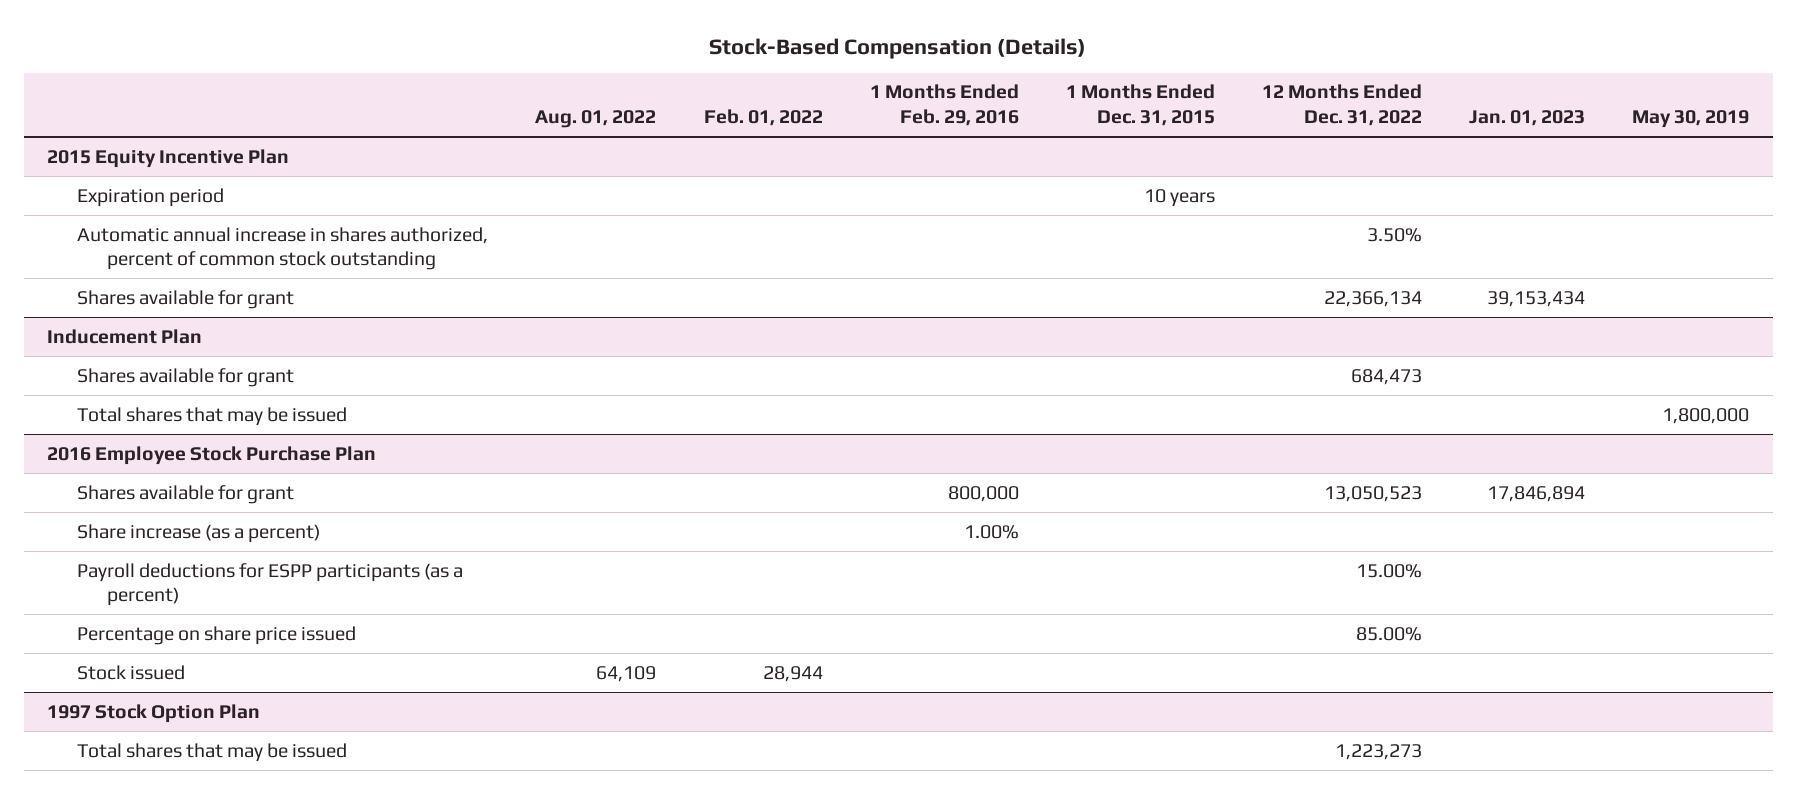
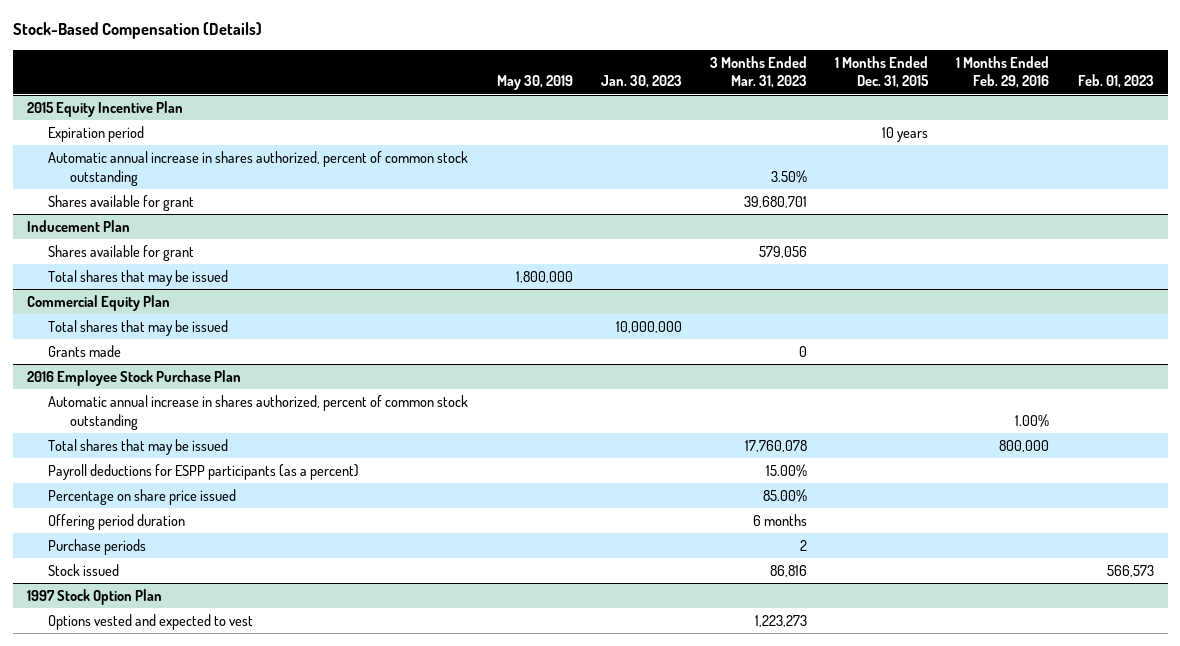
- | Aug. 01, 2022 | Feb. 01, 2022 | 1 Months Ended Feb. 29, 2016 | 1 Months Ended Dec. 31, 2015 | 12 Months Ended Dec. 31, 2022 | Jan. 01, 2023 | May 30, 2019
+ | May 30, 2019 | Jan. 30, 2023 | 3 Months Ended Mar. 31, 2023 | 1 Months Ended Dec. 31, 2015 | 1 Months Ended Feb. 29, 2016 | Feb. 01, 2023
+ Commercial Equity Plan
+ Total shares that may be issued | | 10,000,000 | | | |
+ Grants made | | | 0 | | |
@ 2016 Employee Stock Purchase Plan
- Shares available for grant | | | 800,000 | | 13,050,523 | 17,846,894 |
- Share increase (as a percent) | | | 1.00% | | | |
+ Automatic annual increase in shares authorized, percent of common stock outstanding | | | | | 1.00% |
+ Total shares that may be issued | | | 17,760,078 | | 800,000 |
+ Offering period duration | | | 6 months | | |
+ Purchase periods | | | 2 | | |
@ 1997 Stock Option Plan
- Total shares that may be issued | | | | | 1,223,273 | |
+ Options vested and expected to vest | | | 1,223,273 | | |

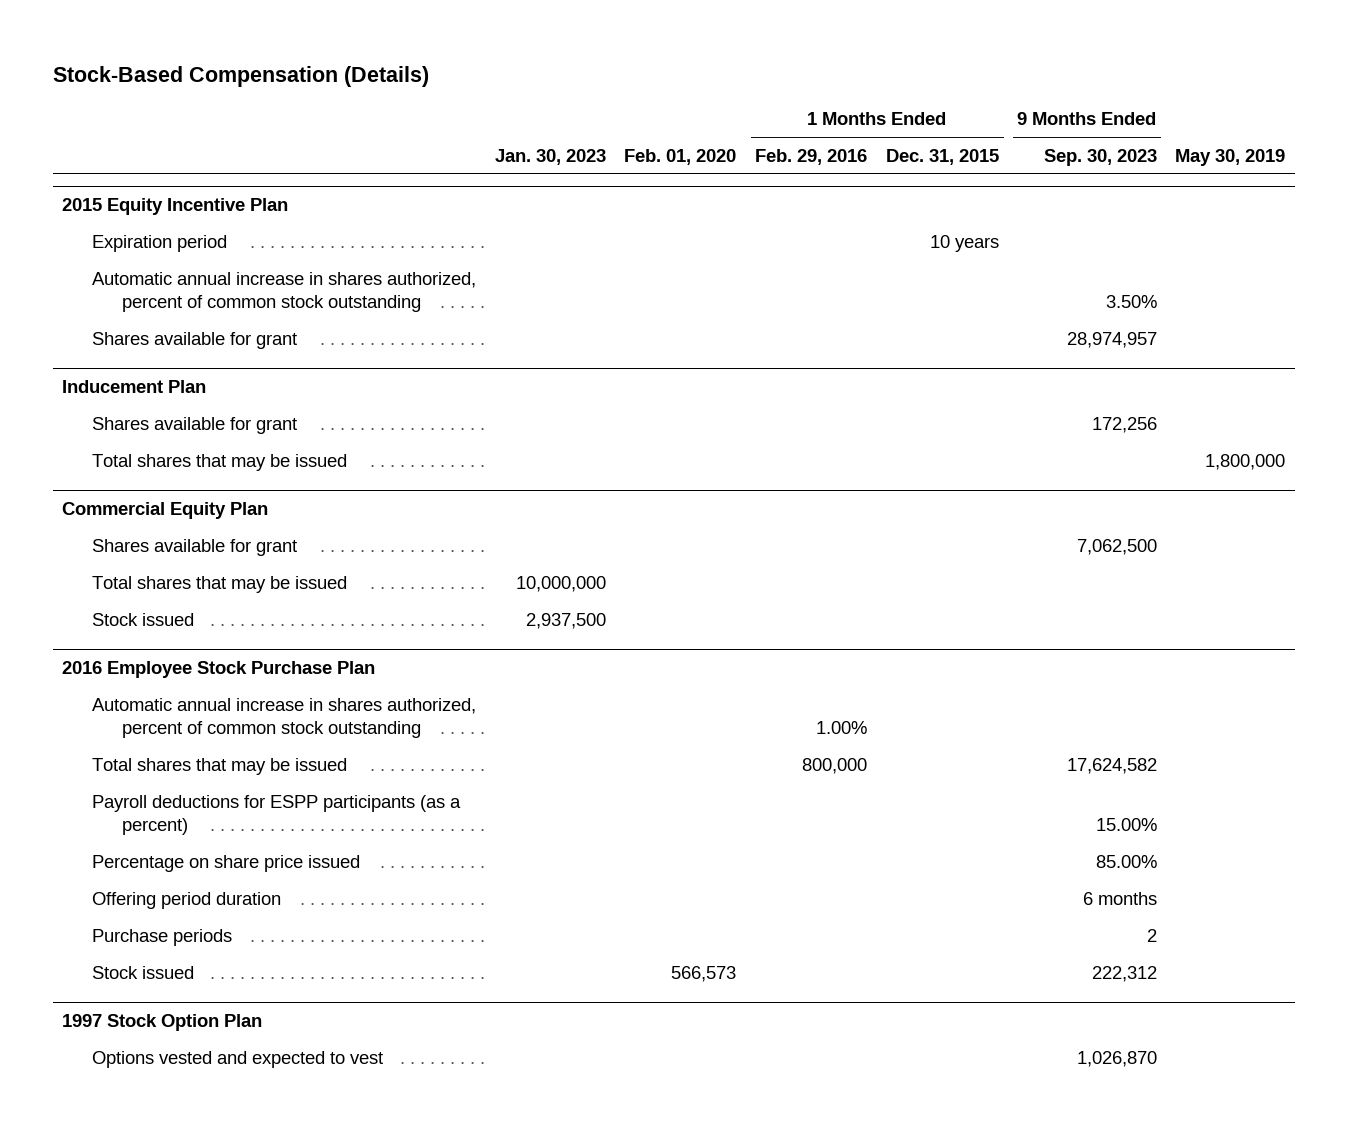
- | May 30, 2019 | Jan. 30, 2023 | 3 Months Ended Mar. 31, 2023 | 1 Months Ended Dec. 31, 2015 | 1 Months Ended Feb. 29, 2016 | Feb. 01, 2023
+ | Jan. 30, 2023 | Feb. 01, 2020 | 1 Months Ended Feb. 29, 2016 | 1 Months Ended Dec. 31, 2015 | 9 Months Ended Sep. 30, 2023 | May 30, 2019
@ Commercial Equity Plan
+ Shares available for grant | | | | | 7,062,500 |
- Grants made | | | 0 | | |
+ Stock issued | 2,937,500 | | | | |

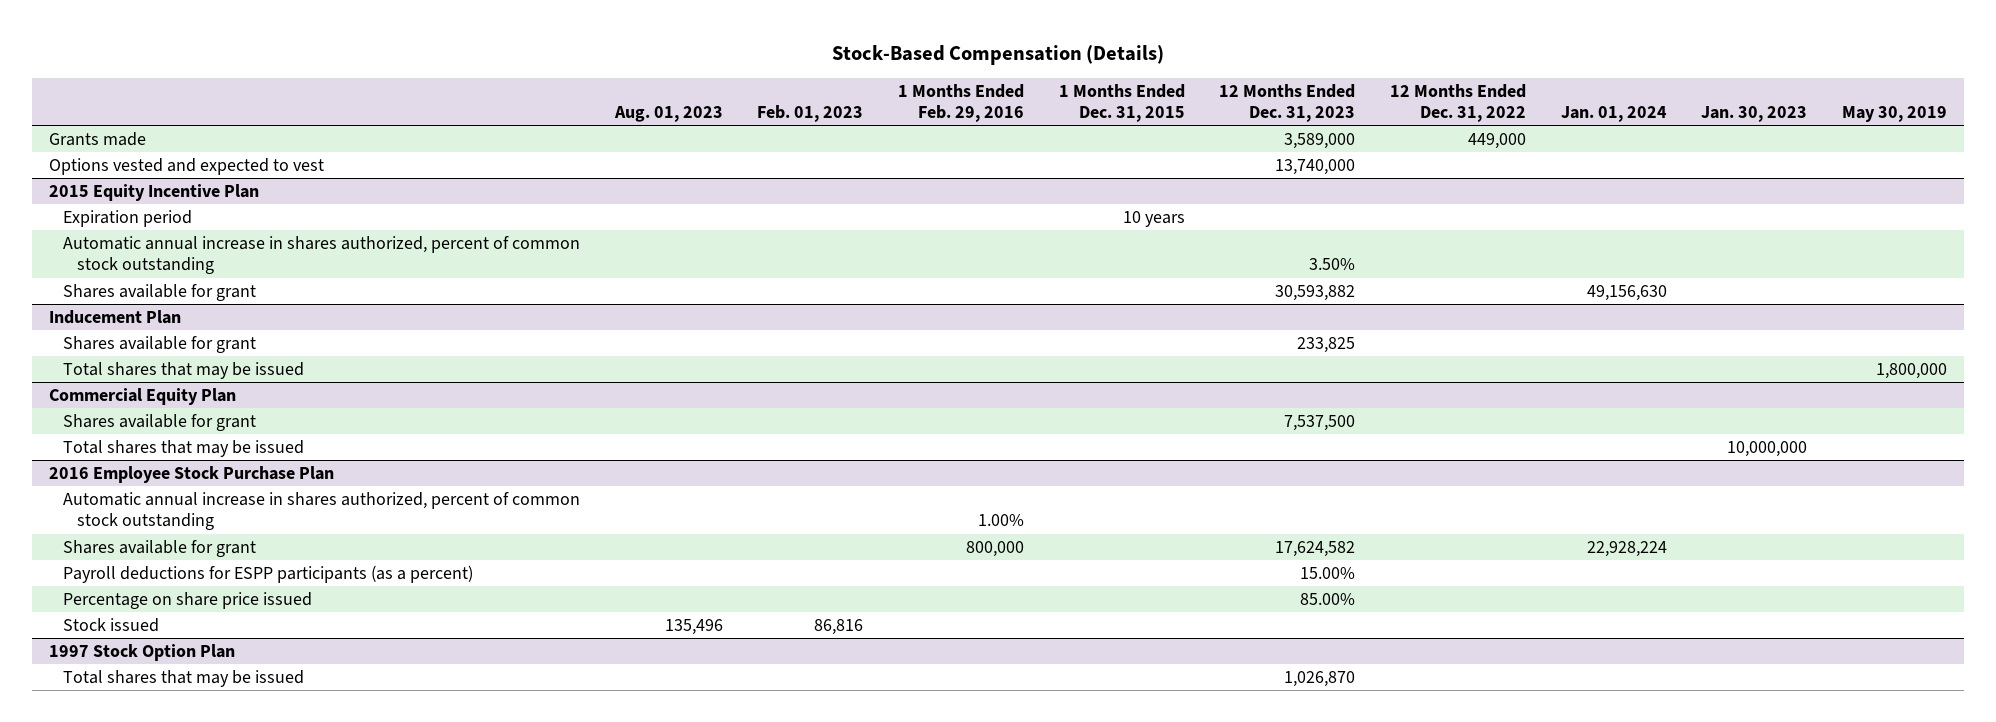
- | Jan. 30, 2023 | Feb. 01, 2020 | 1 Months Ended Feb. 29, 2016 | 1 Months Ended Dec. 31, 2015 | 9 Months Ended Sep. 30, 2023 | May 30, 2019
+ | Aug. 01, 2023 | Feb. 01, 2023 | 1 Months Ended Feb. 29, 2016 | 1 Months Ended Dec. 31, 2015 | 12 Months Ended Dec. 31, 2023 | 12 Months Ended Dec. 31, 2022 | Jan. 01, 2024 | Jan. 30, 2023 | May 30, 2019
+ Grants made | | | | | 3,589,000 | 449,000 | | |
+ Options vested and expected to vest | | | | | 13,740,000 | | | |
@ Commercial Equity Plan
- Stock issued | 2,937,500 | | | | |
@ 2016 Employee Stock Purchase Plan
- Total shares that may be issued | | | 800,000 | | 17,624,582 |
+ Shares available for grant | | | 800,000 | | 17,624,582 | | 22,928,224 | |
- Offering period duration | | | | | 6 months |
- Purchase periods | | | | | 2 |
@ 1997 Stock Option Plan
- Options vested and expected to vest | | | | | 1,026,870 |
+ Total shares that may be issued | | | | | 1,026,870 | | | |

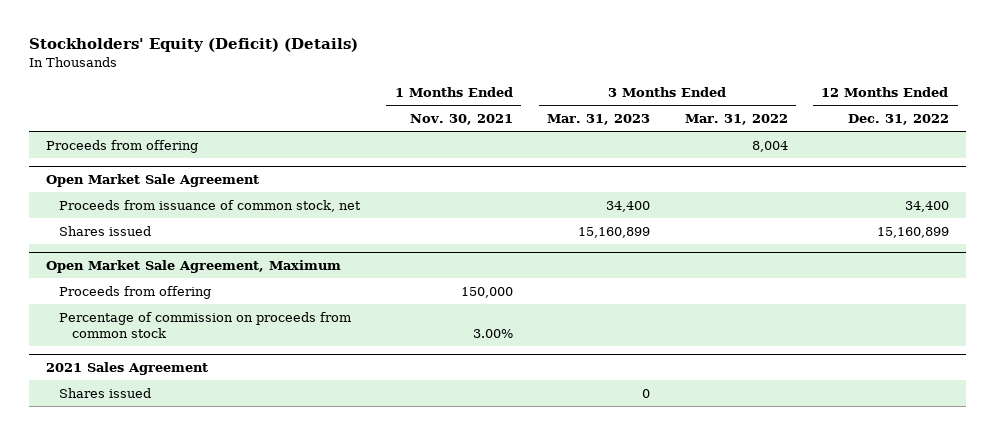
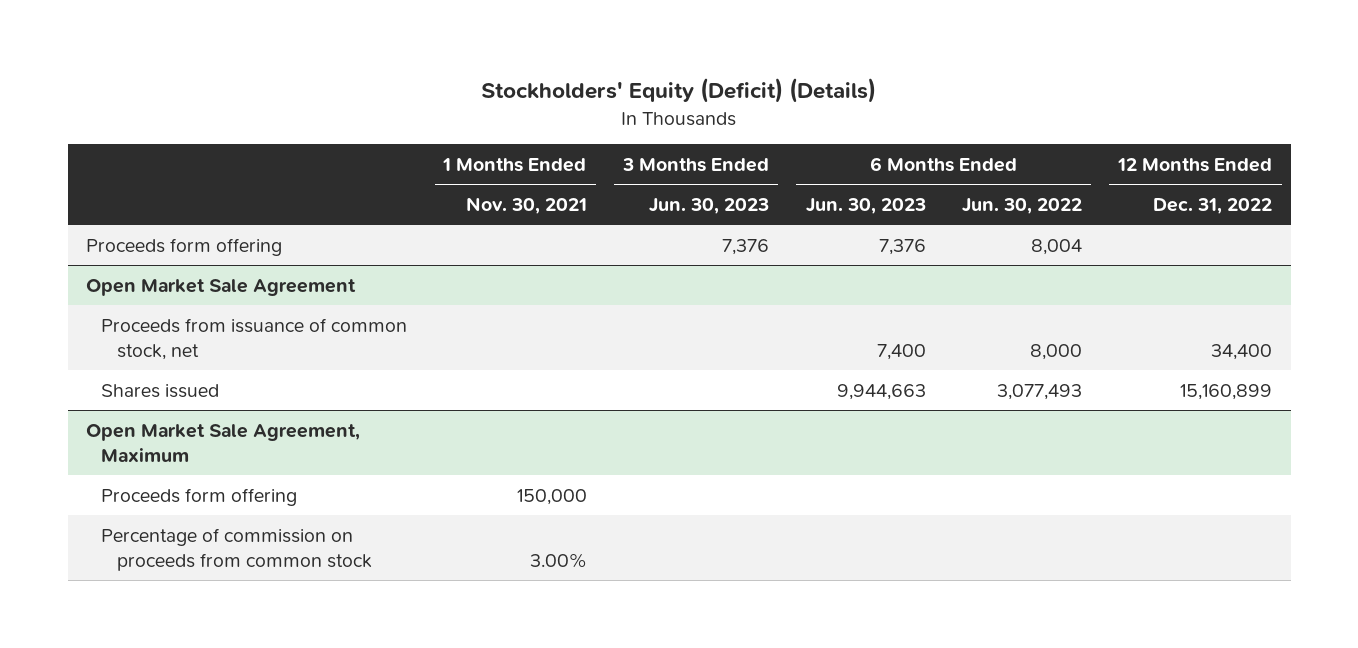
- | 1 Months Ended Nov. 30, 2021 | 3 Months Ended Mar. 31, 2023 | 3 Months Ended Mar. 31, 2022 | 12 Months Ended Dec. 31, 2022
+ | 1 Months Ended Nov. 30, 2021 | 3 Months Ended Jun. 30, 2023 | 6 Months Ended Jun. 30, 2023 | 6 Months Ended Jun. 30, 2022 | 12 Months Ended Dec. 31, 2022
- Proceeds from offering | | | 8,004 |
+ Proceeds form offering | | 7,376 | 7,376 | 8,004 |
@ Open Market Sale Agreement, Maximum
- Proceeds from offering | 150,000 | | |
+ Proceeds form offering | 150,000 | | | |
- 2021 Sales Agreement
- Shares issued | | 0 | |

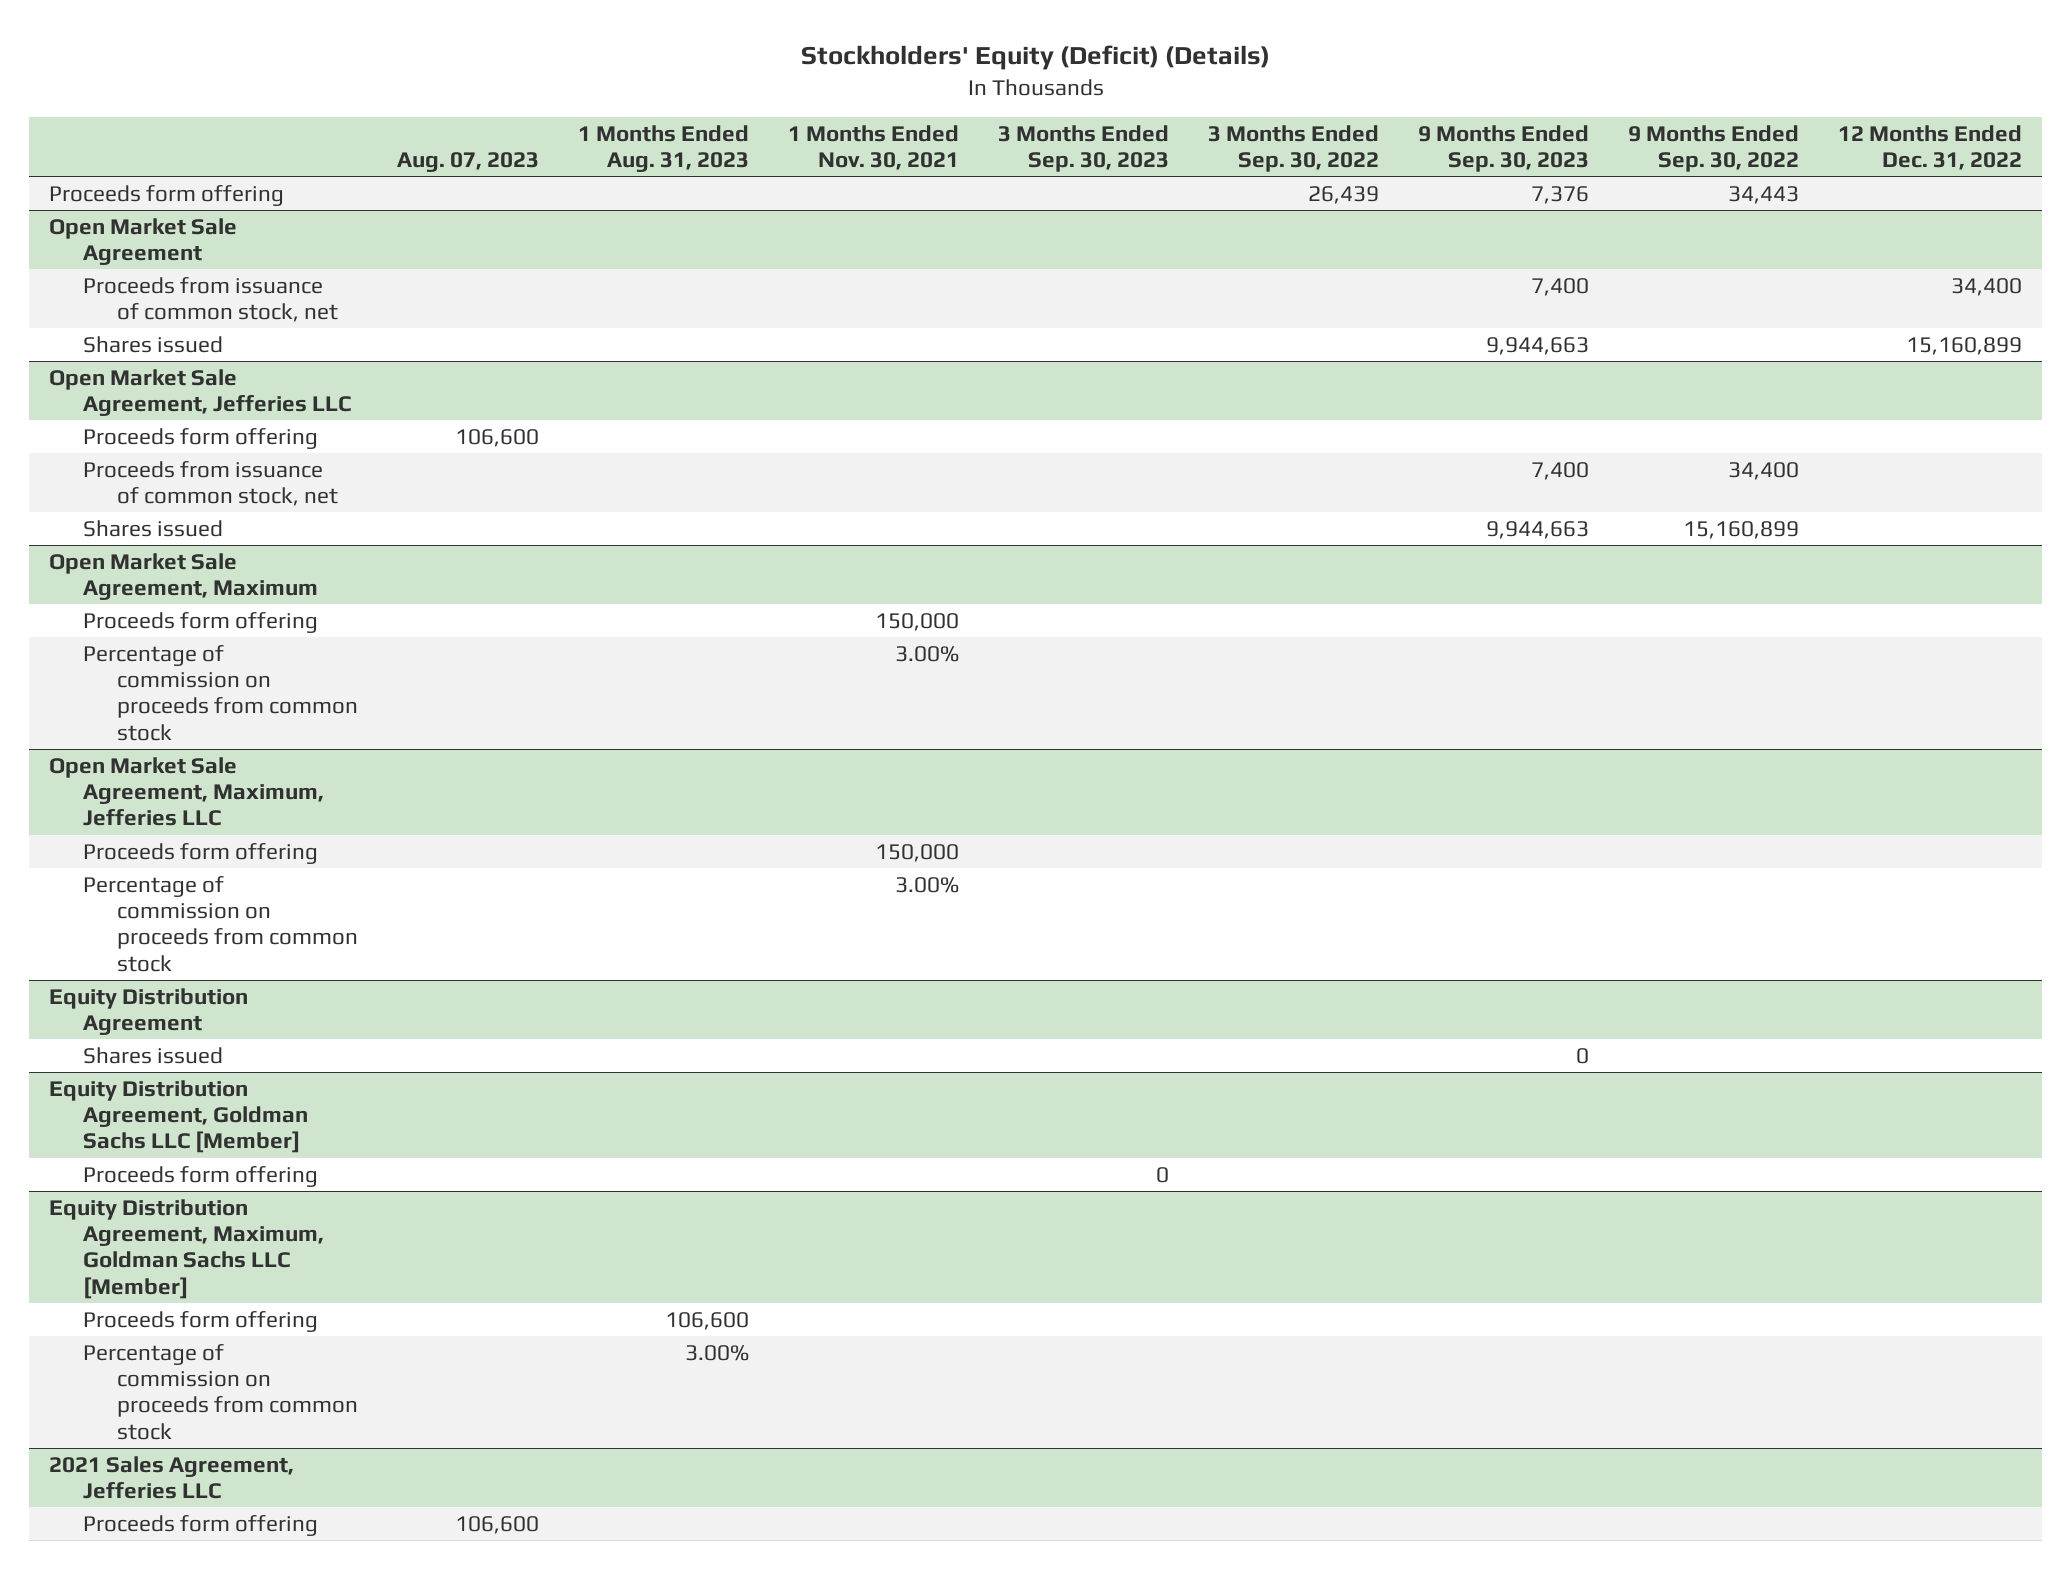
- | 1 Months Ended Nov. 30, 2021 | 3 Months Ended Jun. 30, 2023 | 6 Months Ended Jun. 30, 2023 | 6 Months Ended Jun. 30, 2022 | 12 Months Ended Dec. 31, 2022
+ | Aug. 07, 2023 | 1 Months Ended Aug. 31, 2023 | 1 Months Ended Nov. 30, 2021 | 3 Months Ended Sep. 30, 2023 | 3 Months Ended Sep. 30, 2022 | 9 Months Ended Sep. 30, 2023 | 9 Months Ended Sep. 30, 2022 | 12 Months Ended Dec. 31, 2022
+ Open Market Sale Agreement, Jefferies LLC
+ Proceeds form offering | 106,600 | | | | | | |
+ Proceeds from issuance of common stock, net | | | | | | 7,400 | 34,400 |
+ Shares issued | | | | | | 9,944,663 | 15,160,899 |
+ Open Market Sale Agreement, Maximum, Jefferies LLC
+ Proceeds form offering | | | 150,000 | | | | |
+ Percentage of commission on proceeds from common stock | | | 3.00% | | | | |
+ Equity Distribution Agreement
+ Shares issued | | | | | | 0 | |
+ Equity Distribution Agreement, Goldman Sachs LLC [Member]
+ Proceeds form offering | | | | 0 | | | |
+ Equity Distribution Agreement, Maximum, Goldman Sachs LLC [Member]
+ Proceeds form offering | | 106,600 | | | | | |
+ Percentage of commission on proceeds from common stock | | 3.00% | | | | | |
+ 2021 Sales Agreement, Jefferies LLC
+ Proceeds form offering | 106,600 | | | | | | |

